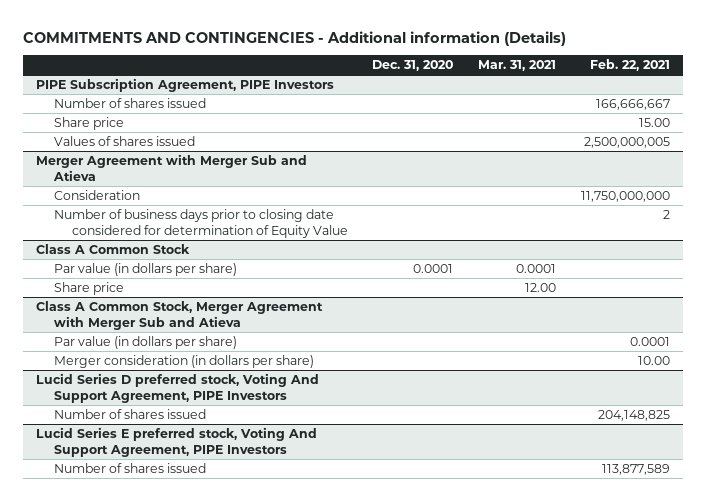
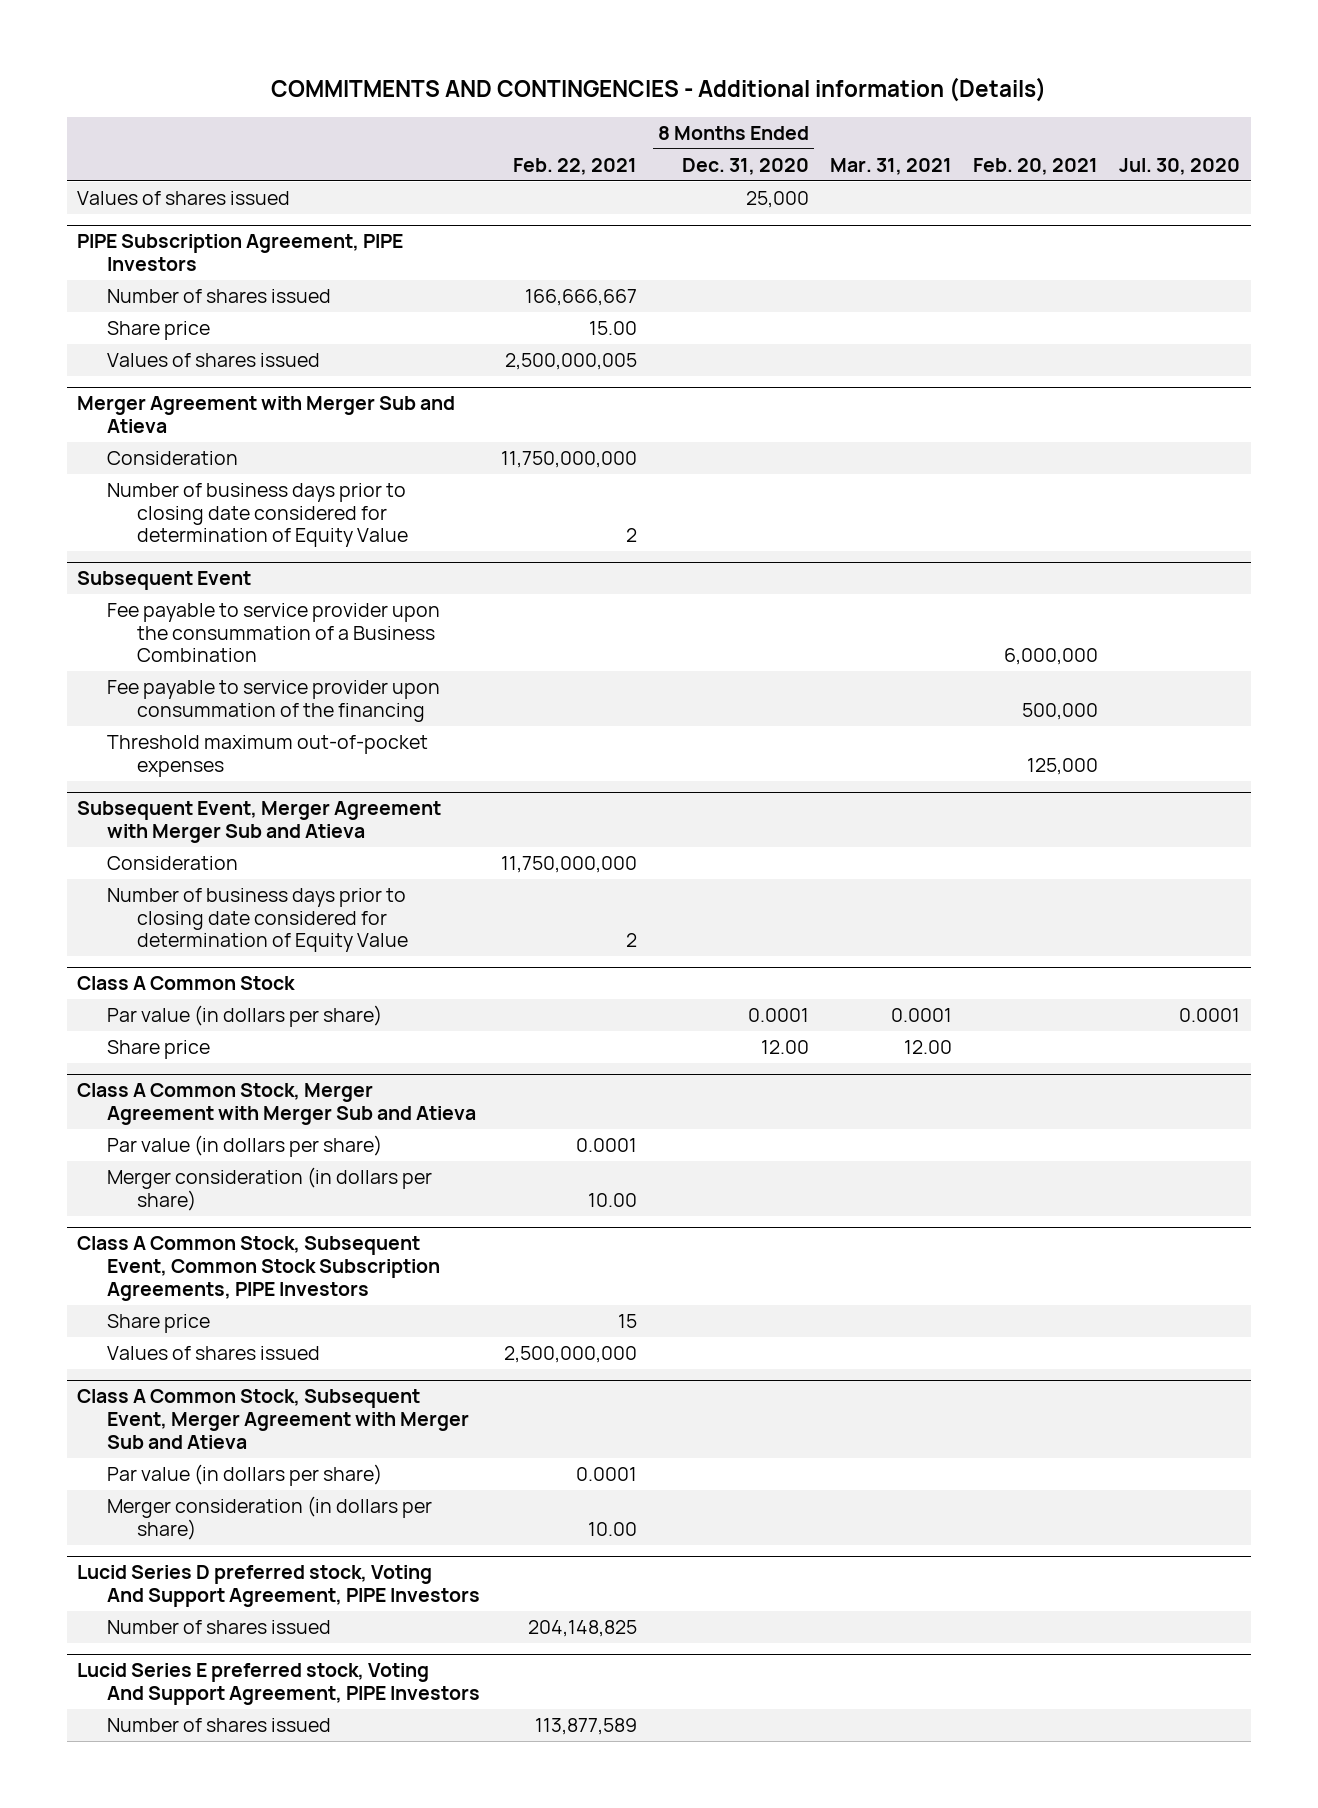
- | Dec. 31, 2020 | Mar. 31, 2021 | Feb. 22, 2021
+ | Feb. 22, 2021 | 8 Months Ended Dec. 31, 2020 | Mar. 31, 2021 | Feb. 20, 2021 | Jul. 30, 2020
+ Values of shares issued | | 25,000 | | |
+ Subsequent Event
+ Fee payable to service provider upon the consummation of a Business Combination | | | | 6,000,000 |
+ Fee payable to service provider upon consummation of the financing | | | | 500,000 |
+ Threshold maximum out-of-pocket expenses | | | | 125,000 |
+ Subsequent Event, Merger Agreement with Merger Sub and Atieva
+ Consideration | 11,750,000,000 | | | |
+ Number of business days prior to closing date considered for determination of Equity Value | 2 | | | |
+ Class A Common Stock, Subsequent Event, Common Stock Subscription Agreements, PIPE Investors
+ Share price | 15 | | | |
+ Values of shares issued | 2,500,000,000 | | | |
+ Class A Common Stock, Subsequent Event, Merger Agreement with Merger Sub and Atieva
+ Par value (in dollars per share) | 0.0001 | | | |
+ Merger consideration (in dollars per share) | 10.00 | | | |

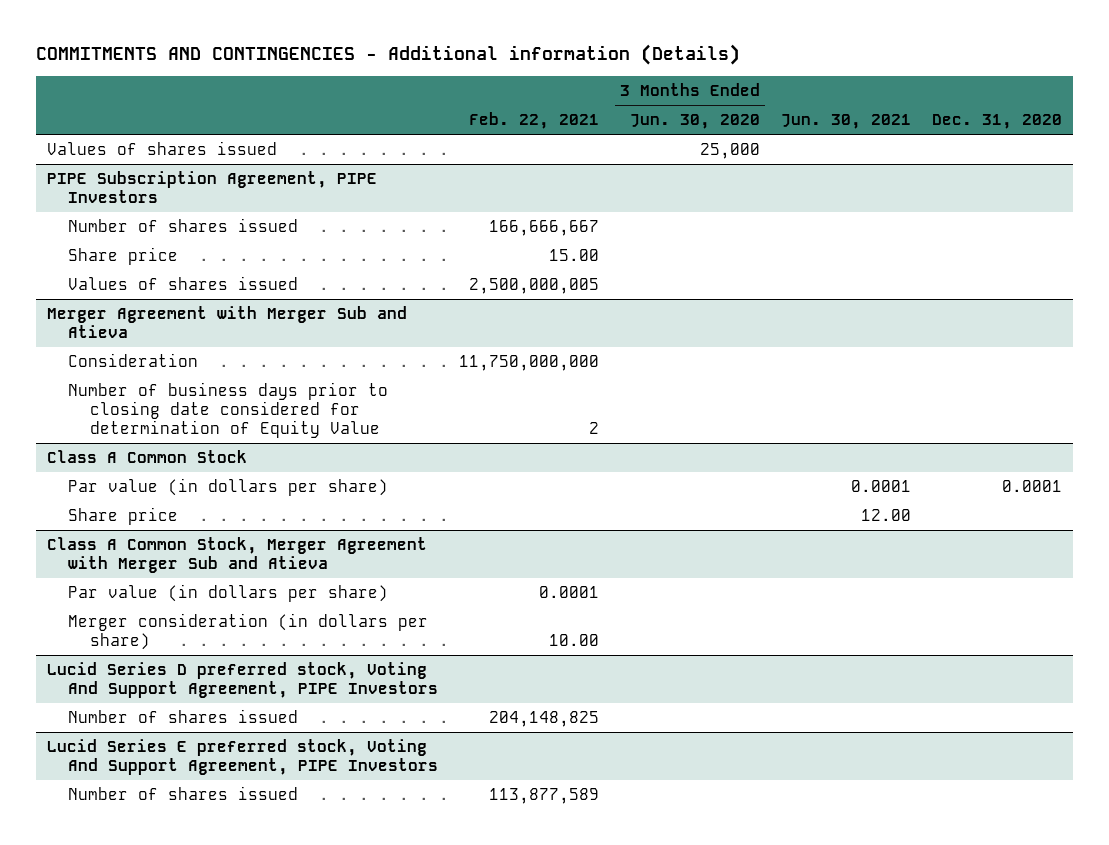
- | Feb. 22, 2021 | 8 Months Ended Dec. 31, 2020 | Mar. 31, 2021 | Feb. 20, 2021 | Jul. 30, 2020
+ | Feb. 22, 2021 | 3 Months Ended Jun. 30, 2020 | Jun. 30, 2021 | Dec. 31, 2020
- Subsequent Event
- Fee payable to service provider upon the consummation of a Business Combination | | | | 6,000,000 |
- Fee payable to service provider upon consummation of the financing | | | | 500,000 |
- Threshold maximum out-of-pocket expenses | | | | 125,000 |
- Subsequent Event, Merger Agreement with Merger Sub and Atieva
- Consideration | 11,750,000,000 | | | |
- Number of business days prior to closing date considered for determination of Equity Value | 2 | | | |
- Class A Common Stock, Subsequent Event, Common Stock Subscription Agreements, PIPE Investors
- Share price | 15 | | | |
- Values of shares issued | 2,500,000,000 | | | |
- Class A Common Stock, Subsequent Event, Merger Agreement with Merger Sub and Atieva
- Par value (in dollars per share) | 0.0001 | | | |
- Merger consideration (in dollars per share) | 10.00 | | | |

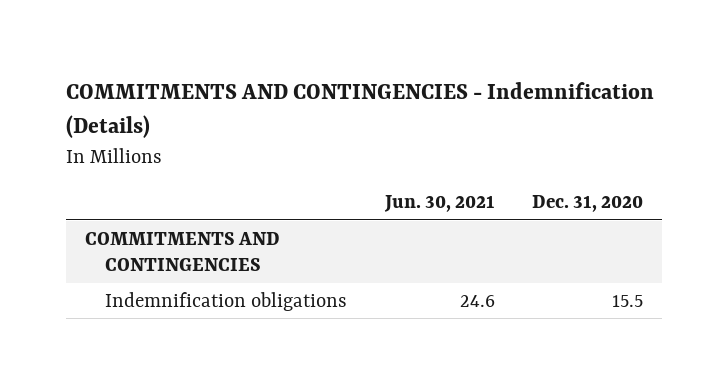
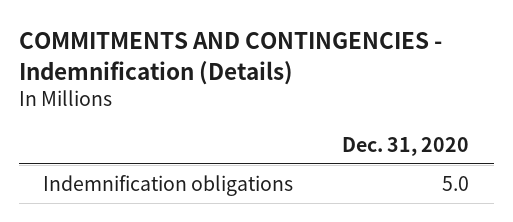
- | Jun. 30, 2021 | Dec. 31, 2020
+ | Dec. 31, 2020
- COMMITMENTS AND CONTINGENCIES
- Indemnification obligations | 24.6 | 15.5
+ Indemnification obligations | 5.0

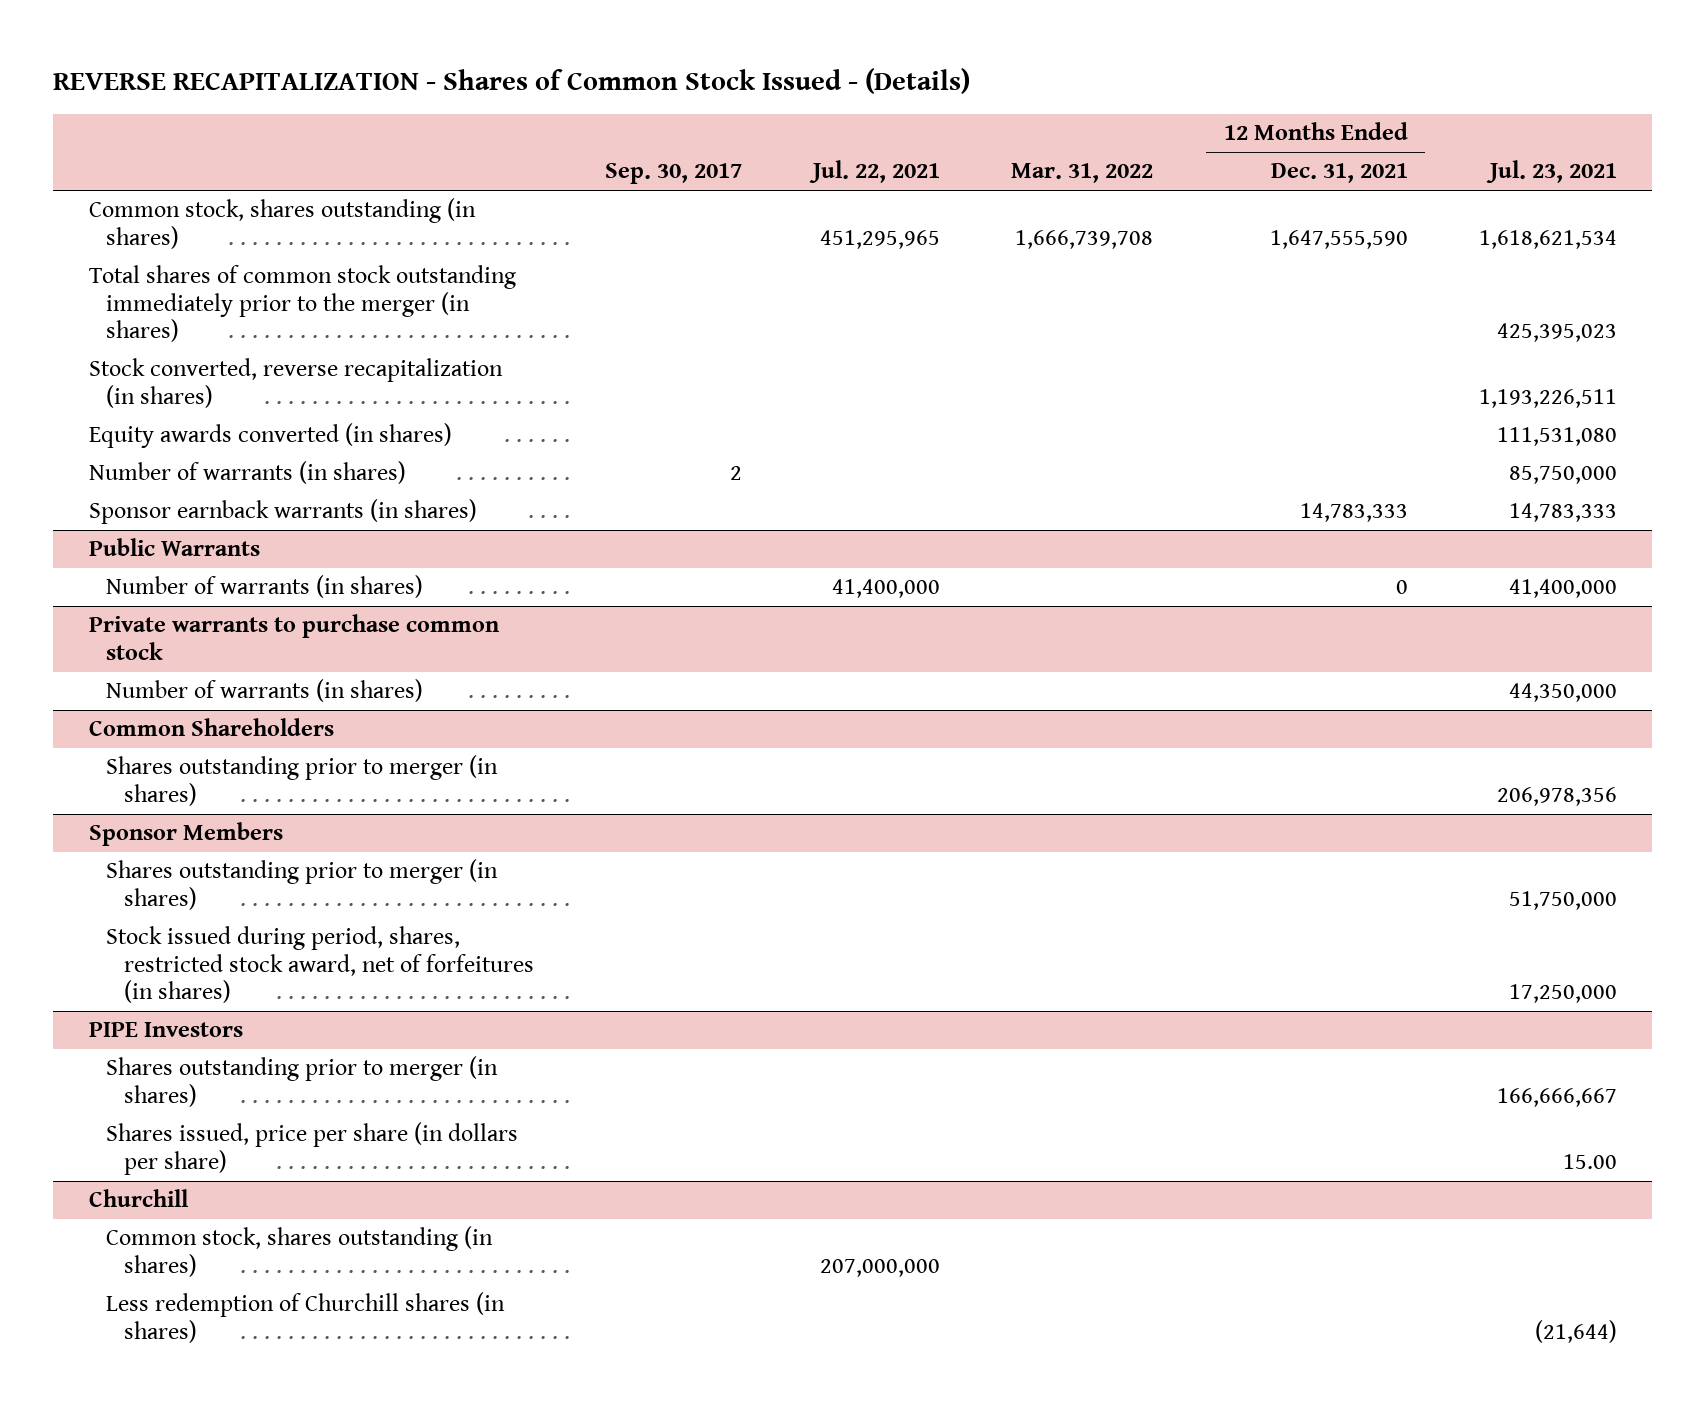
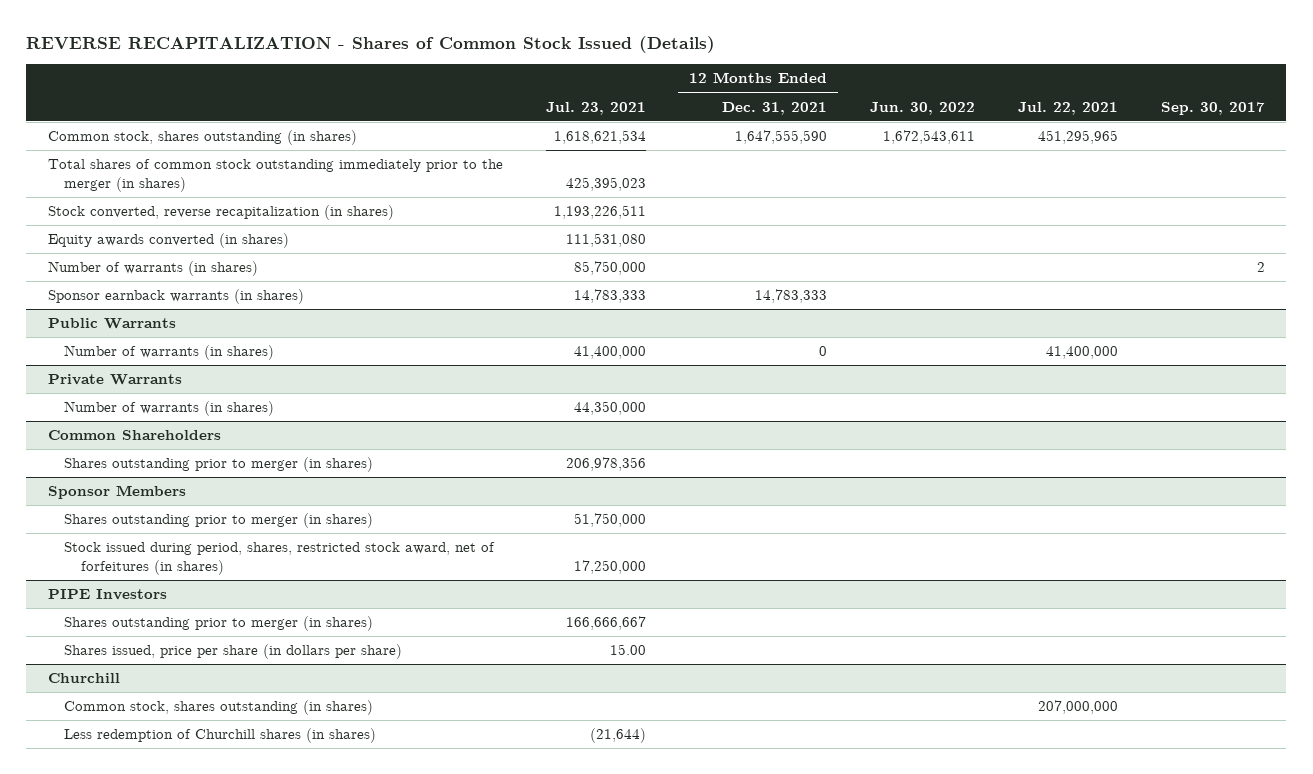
- REVERSE RECAPITALIZATION - Shares of Common Stock Issued - (Details)
+ REVERSE RECAPITALIZATION - Shares of Common Stock Issued (Details)
- | Sep. 30, 2017 | Jul. 22, 2021 | Mar. 31, 2022 | 12 Months Ended Dec. 31, 2021 | Jul. 23, 2021
+ | Jul. 23, 2021 | 12 Months Ended Dec. 31, 2021 | Jun. 30, 2022 | Jul. 22, 2021 | Sep. 30, 2017
- Private warrants to purchase common stock
+ Private Warrants

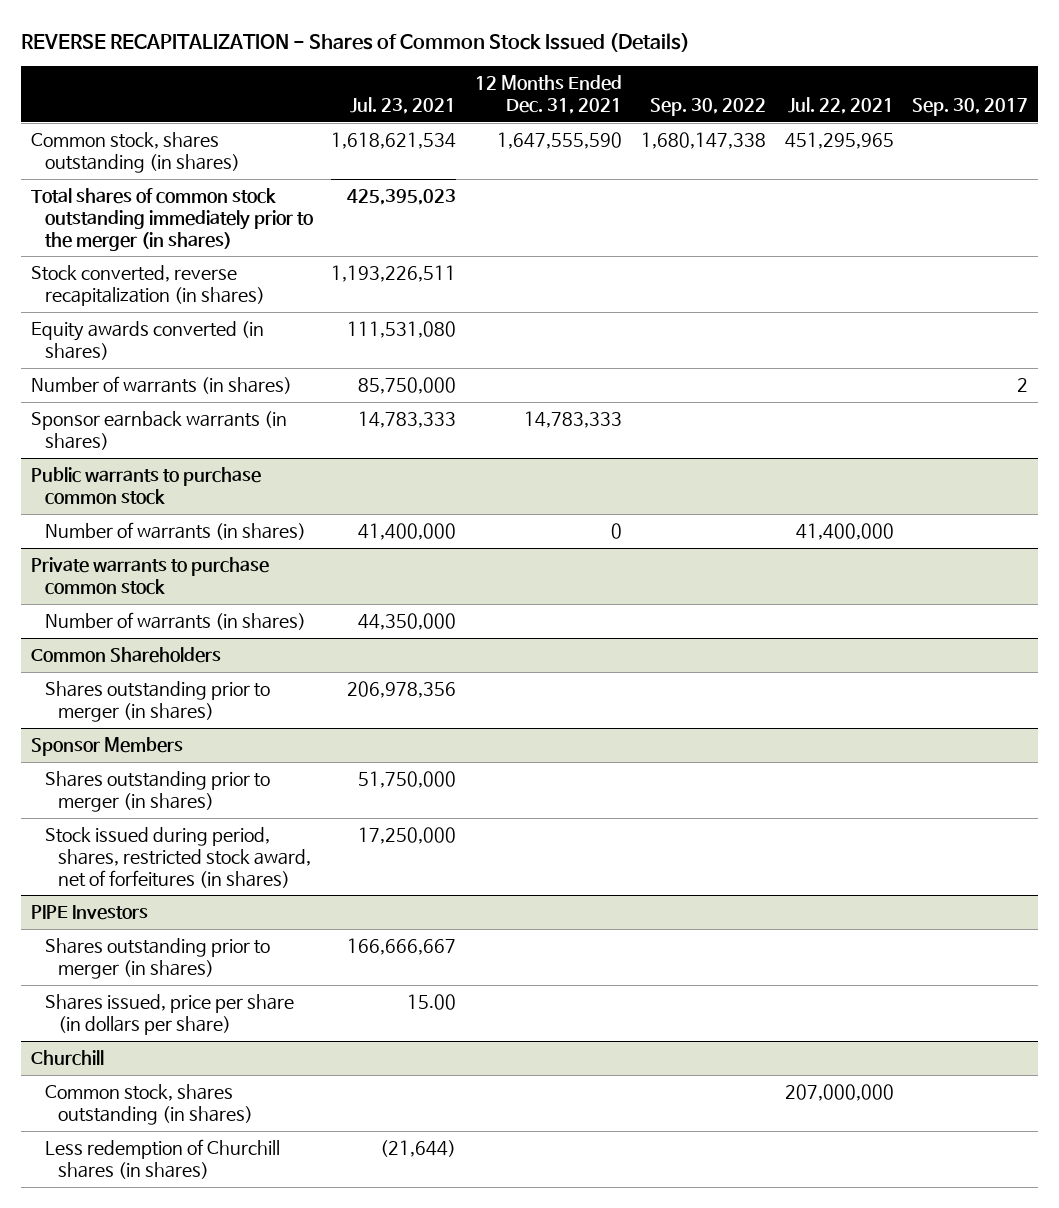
- | Jul. 23, 2021 | 12 Months Ended Dec. 31, 2021 | Jun. 30, 2022 | Jul. 22, 2021 | Sep. 30, 2017
+ | Jul. 23, 2021 | 12 Months Ended Dec. 31, 2021 | Sep. 30, 2022 | Jul. 22, 2021 | Sep. 30, 2017
- Public Warrants
+ Public warrants to purchase common stock
- Private Warrants
+ Private warrants to purchase common stock

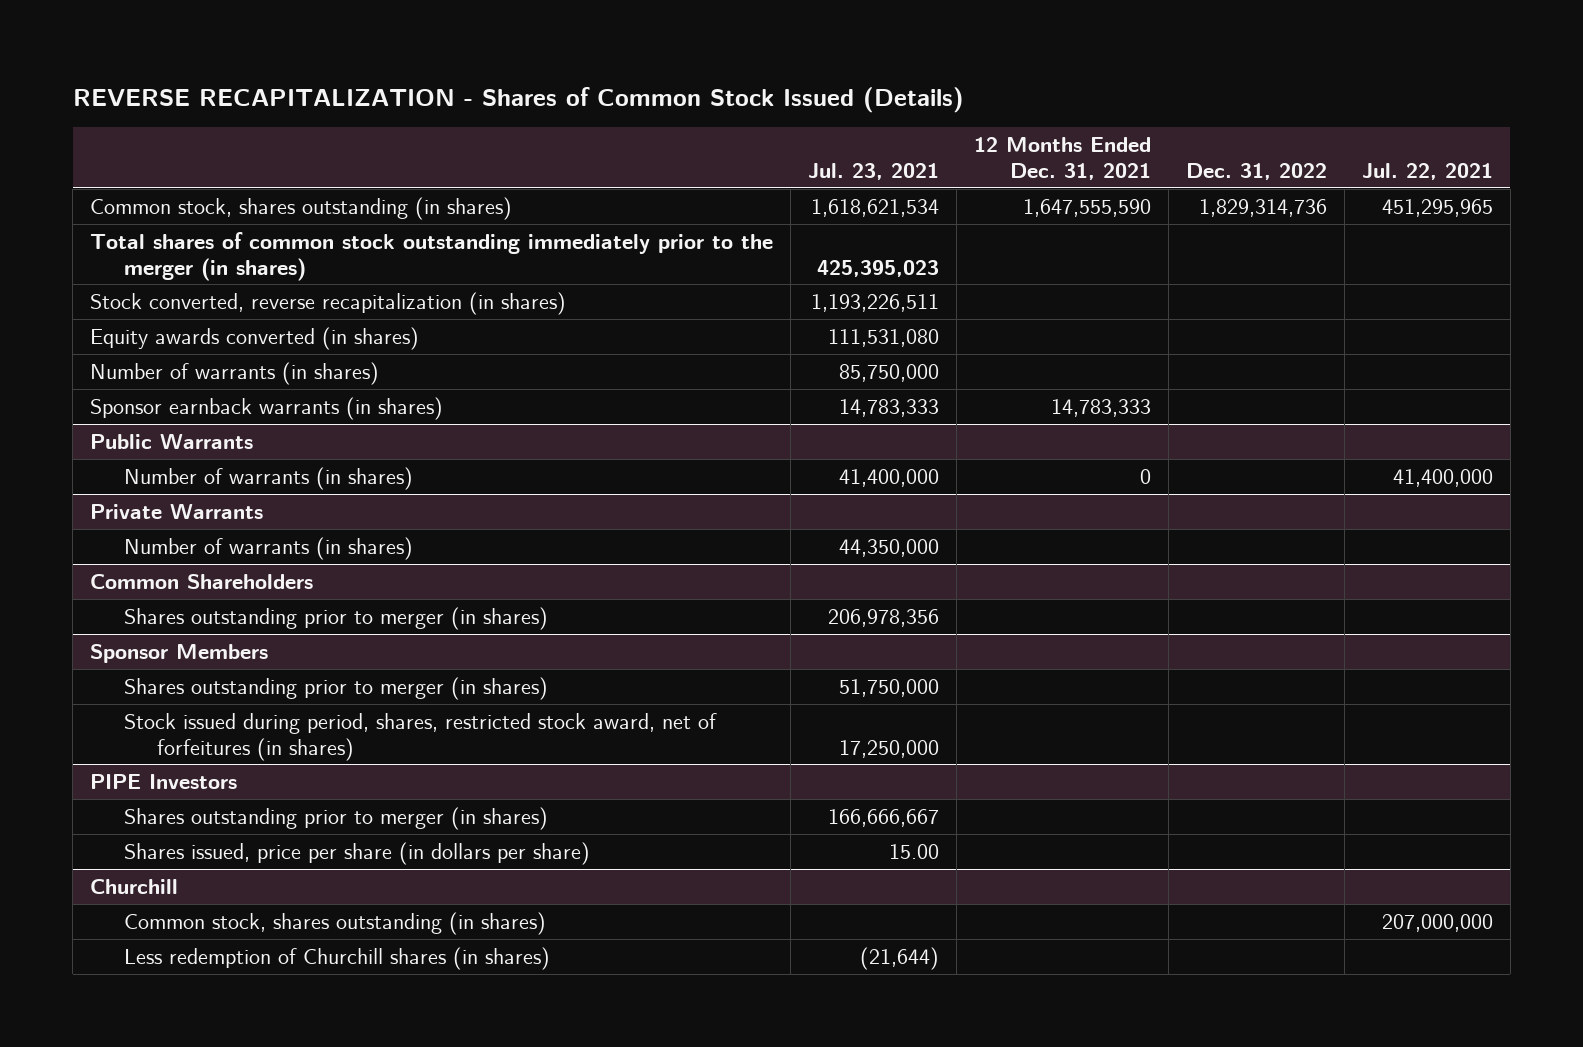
- | Jul. 23, 2021 | 12 Months Ended Dec. 31, 2021 | Sep. 30, 2022 | Jul. 22, 2021 | Sep. 30, 2017
+ | Jul. 23, 2021 | 12 Months Ended Dec. 31, 2021 | Dec. 31, 2022 | Jul. 22, 2021
- Public warrants to purchase common stock
+ Public Warrants
- Private warrants to purchase common stock
+ Private Warrants

